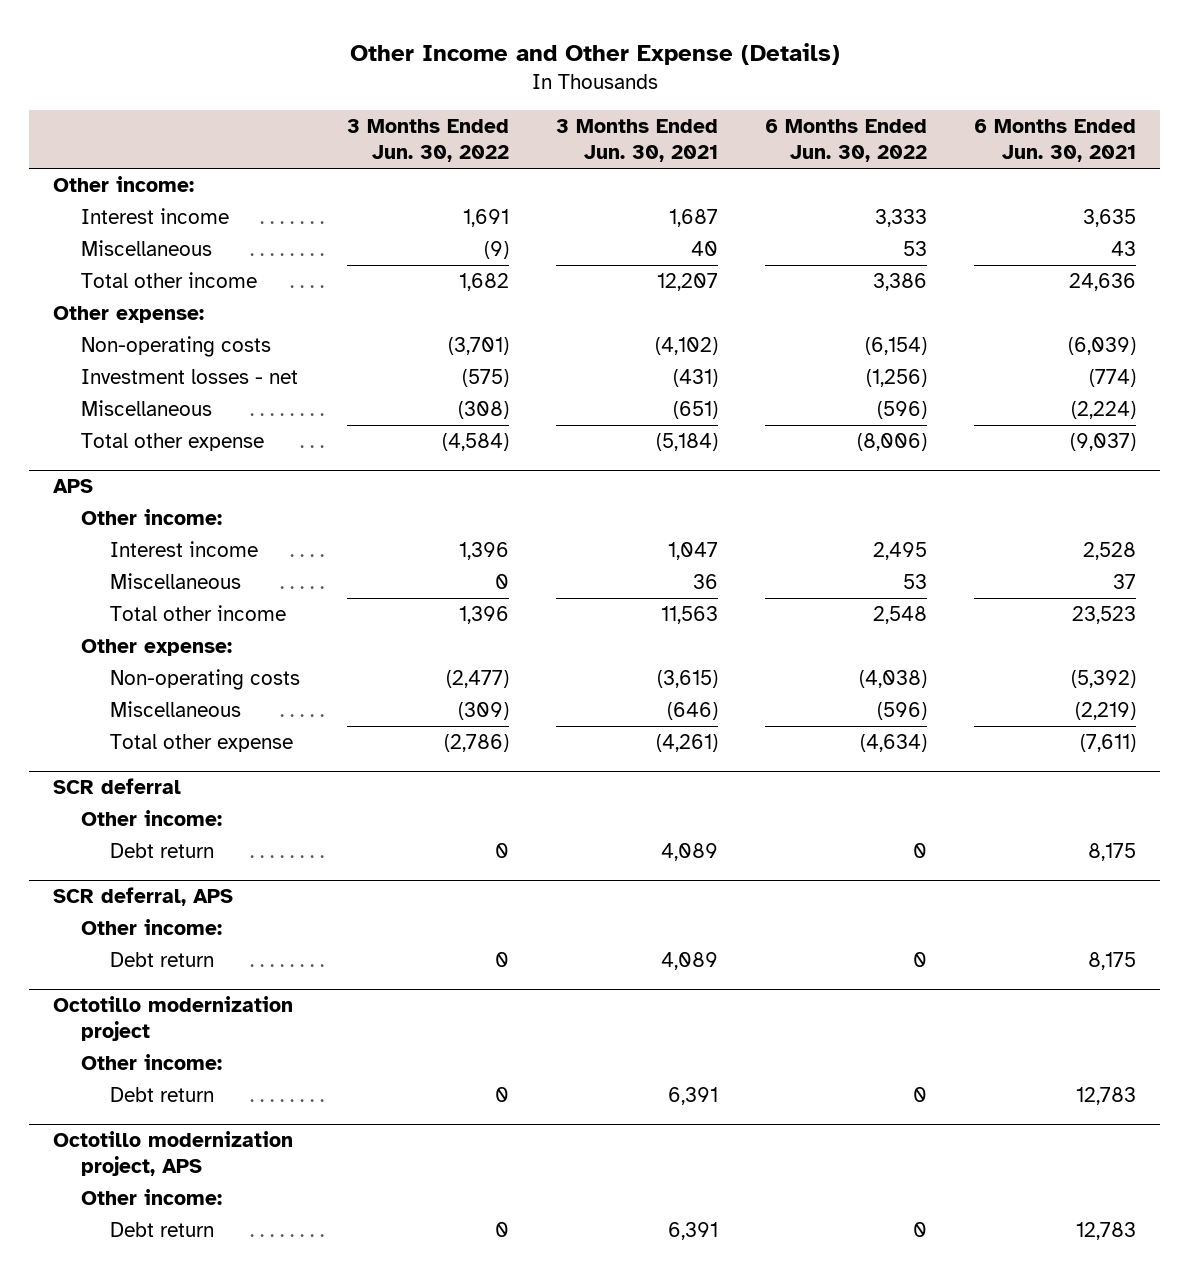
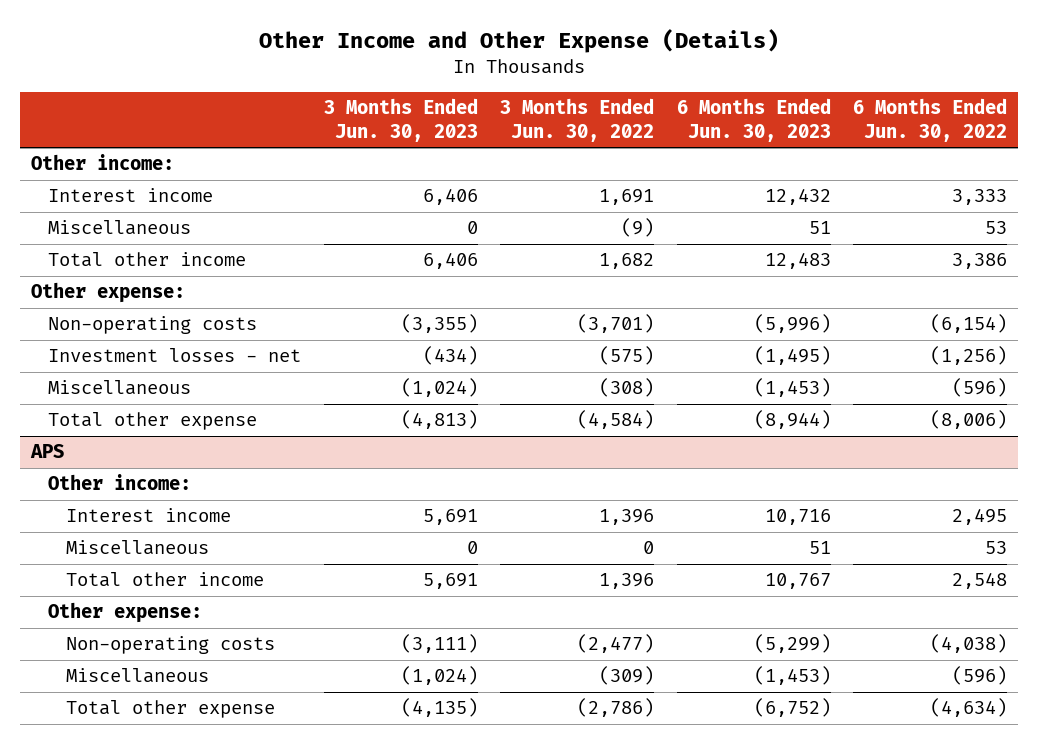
- | 3 Months Ended Jun. 30, 2022 | 3 Months Ended Jun. 30, 2021 | 6 Months Ended Jun. 30, 2022 | 6 Months Ended Jun. 30, 2021
+ | 3 Months Ended Jun. 30, 2023 | 3 Months Ended Jun. 30, 2022 | 6 Months Ended Jun. 30, 2023 | 6 Months Ended Jun. 30, 2022
- SCR deferral
- Other income:
- Debt return | 0 | 4,089 | 0 | 8,175
- SCR deferral, APS
- Other income:
- Debt return | 0 | 4,089 | 0 | 8,175
- Octotillo modernization project
- Other income:
- Debt return | 0 | 6,391 | 0 | 12,783
- Octotillo modernization project, APS
- Other income:
- Debt return | 0 | 6,391 | 0 | 12,783

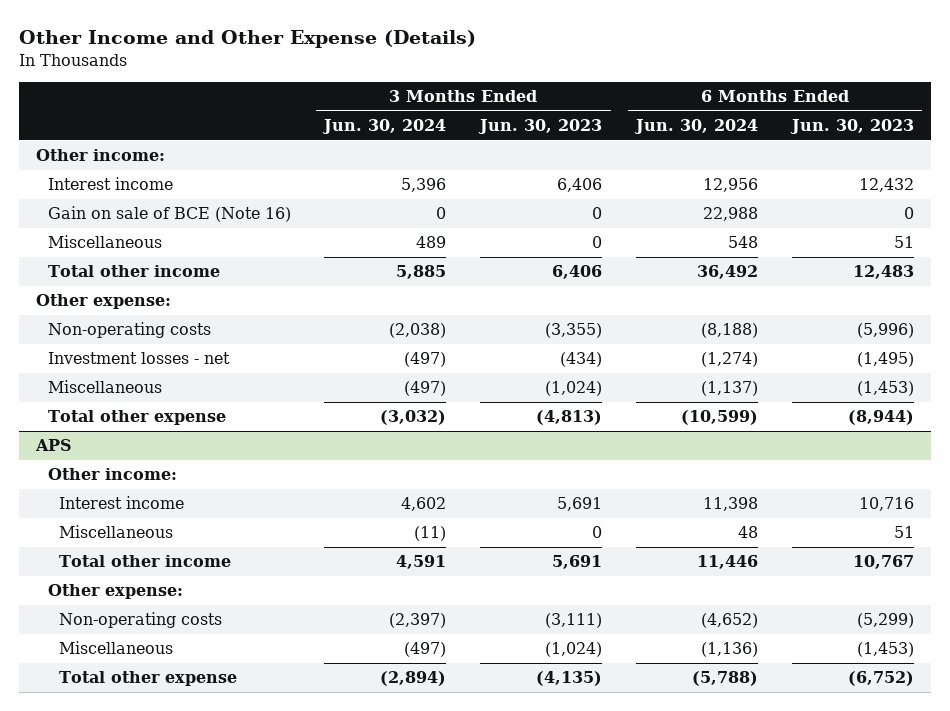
- | 3 Months Ended Jun. 30, 2023 | 3 Months Ended Jun. 30, 2022 | 6 Months Ended Jun. 30, 2023 | 6 Months Ended Jun. 30, 2022
+ | 3 Months Ended Jun. 30, 2024 | 3 Months Ended Jun. 30, 2023 | 6 Months Ended Jun. 30, 2024 | 6 Months Ended Jun. 30, 2023
+ Gain on sale of BCE (Note 16) | 0 | 0 | 22,988 | 0

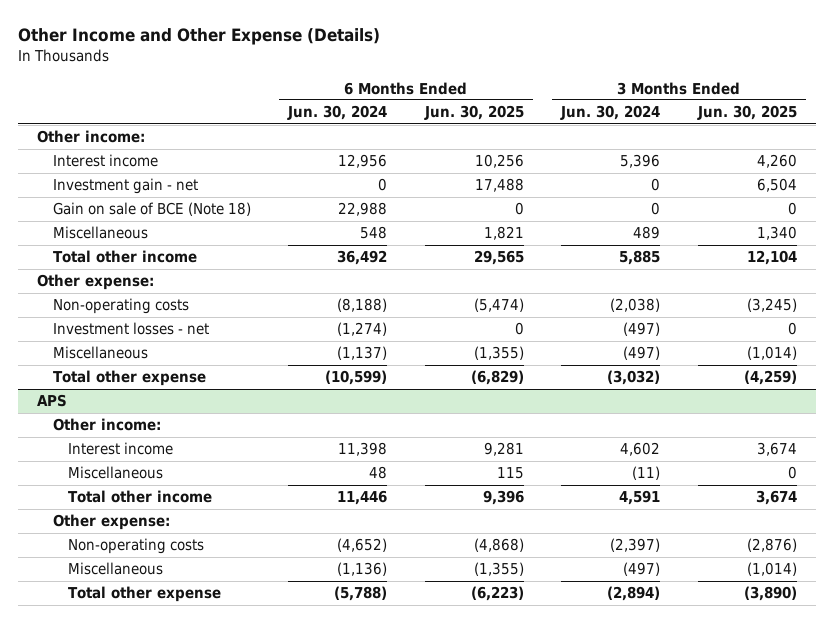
- | 3 Months Ended Jun. 30, 2024 | 3 Months Ended Jun. 30, 2023 | 6 Months Ended Jun. 30, 2024 | 6 Months Ended Jun. 30, 2023
+ | 6 Months Ended Jun. 30, 2024 | 6 Months Ended Jun. 30, 2025 | 3 Months Ended Jun. 30, 2024 | 3 Months Ended Jun. 30, 2025
- Gain on sale of BCE (Note 16) | 0 | 0 | 22,988 | 0
+ Investment gain - net | 0 | 17,488 | 0 | 6,504
+ Gain on sale of BCE (Note 18) | 22,988 | 0 | 0 | 0

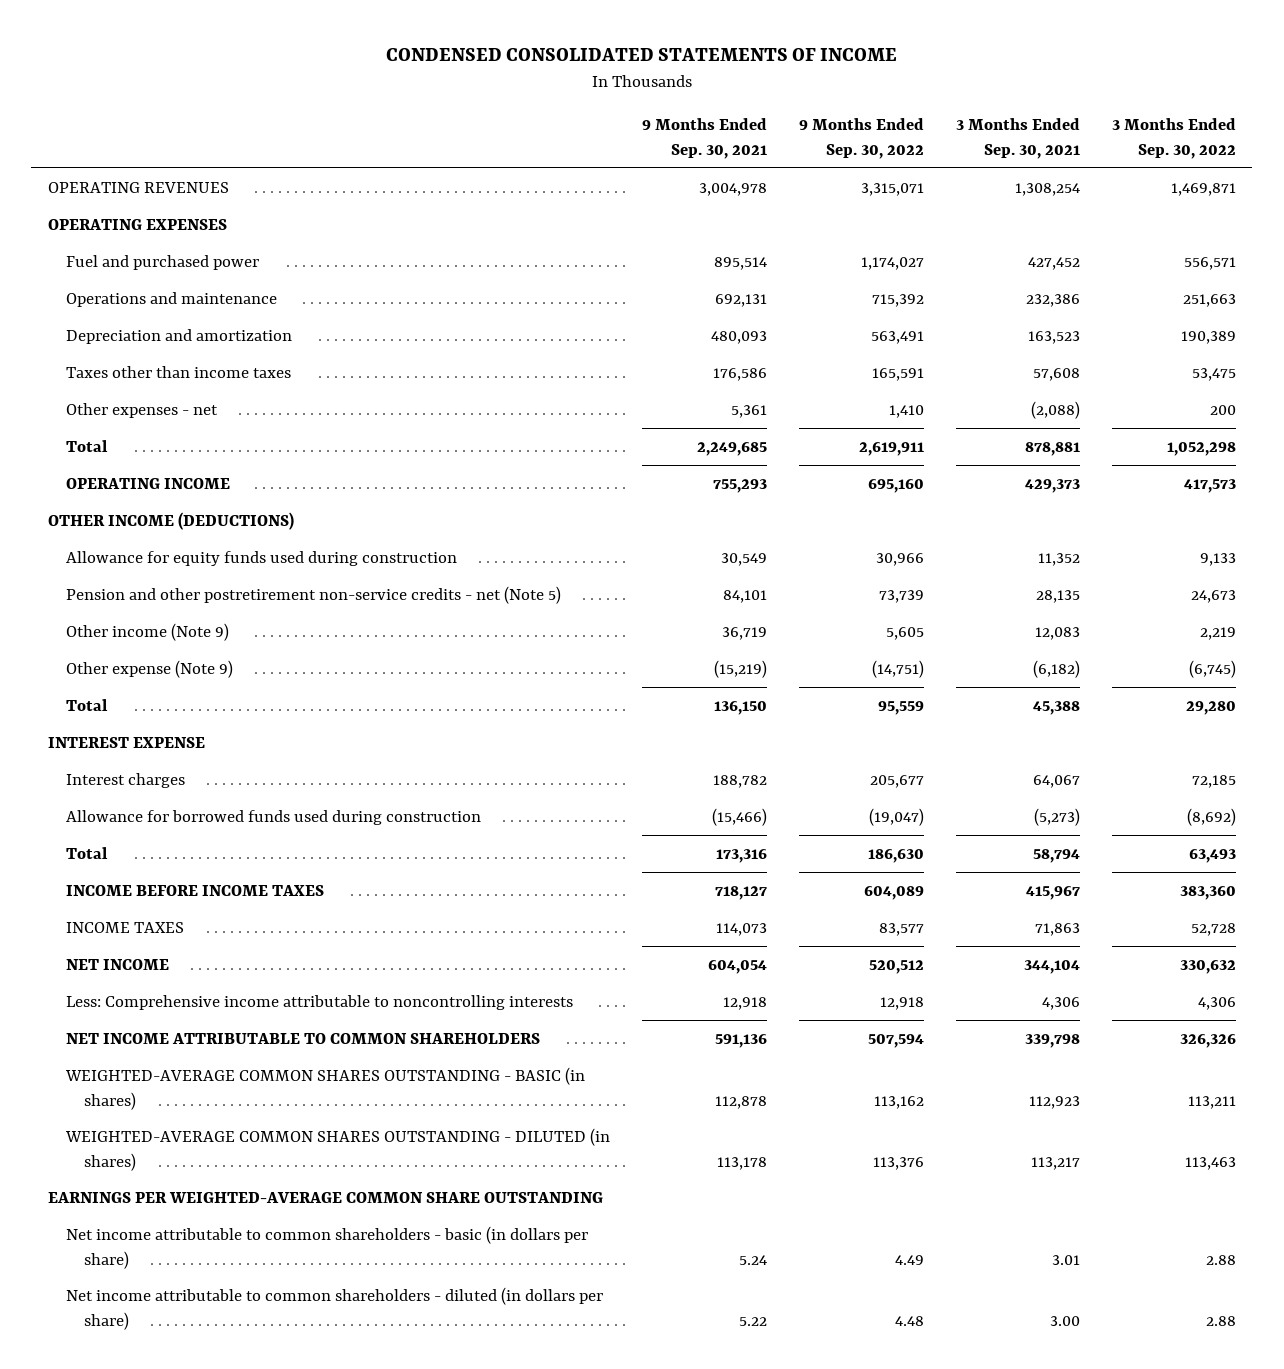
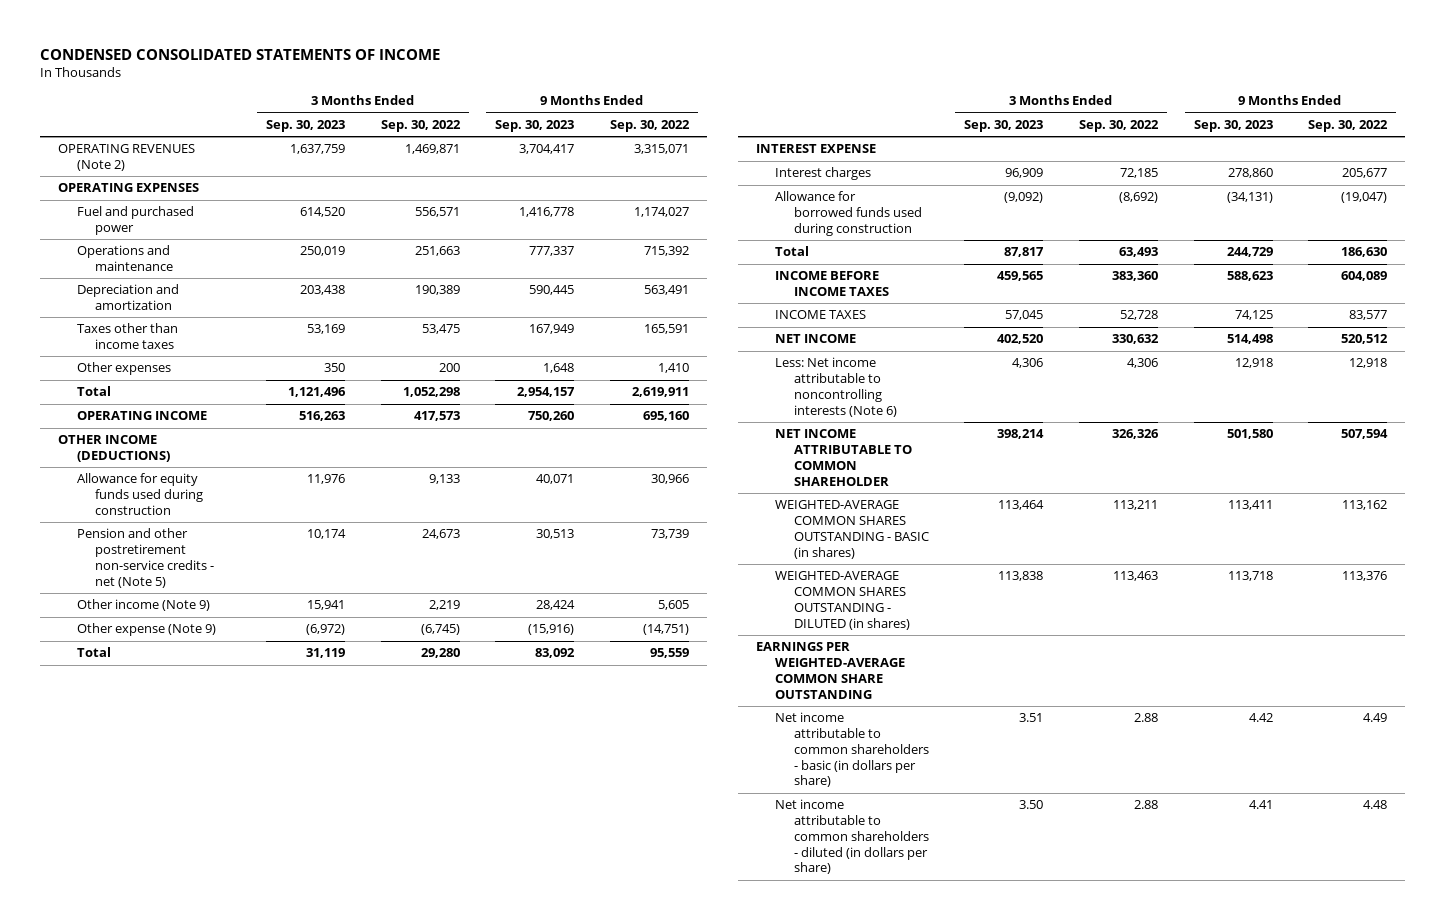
- | 9 Months Ended Sep. 30, 2021 | 9 Months Ended Sep. 30, 2022 | 3 Months Ended Sep. 30, 2021 | 3 Months Ended Sep. 30, 2022
+ | 3 Months Ended Sep. 30, 2023 | 3 Months Ended Sep. 30, 2022 | 9 Months Ended Sep. 30, 2023 | 9 Months Ended Sep. 30, 2022
- OPERATING REVENUES | 3,004,978 | 3,315,071 | 1,308,254 | 1,469,871
+ OPERATING REVENUES (Note 2) | 1,637,759 | 1,469,871 | 3,704,417 | 3,315,071
- Other expenses - net | 5,361 | 1,410 | (2,088) | 200
+ Other expenses | 350 | 200 | 1,648 | 1,410
- Less: Comprehensive income attributable to noncontrolling interests | 12,918 | 12,918 | 4,306 | 4,306
- NET INCOME ATTRIBUTABLE TO COMMON SHAREHOLDERS | 591,136 | 507,594 | 339,798 | 326,326
+ Less: Net income attributable to noncontrolling interests (Note 6) | 4,306 | 4,306 | 12,918 | 12,918
+ NET INCOME ATTRIBUTABLE TO COMMON SHAREHOLDER | 398,214 | 326,326 | 501,580 | 507,594

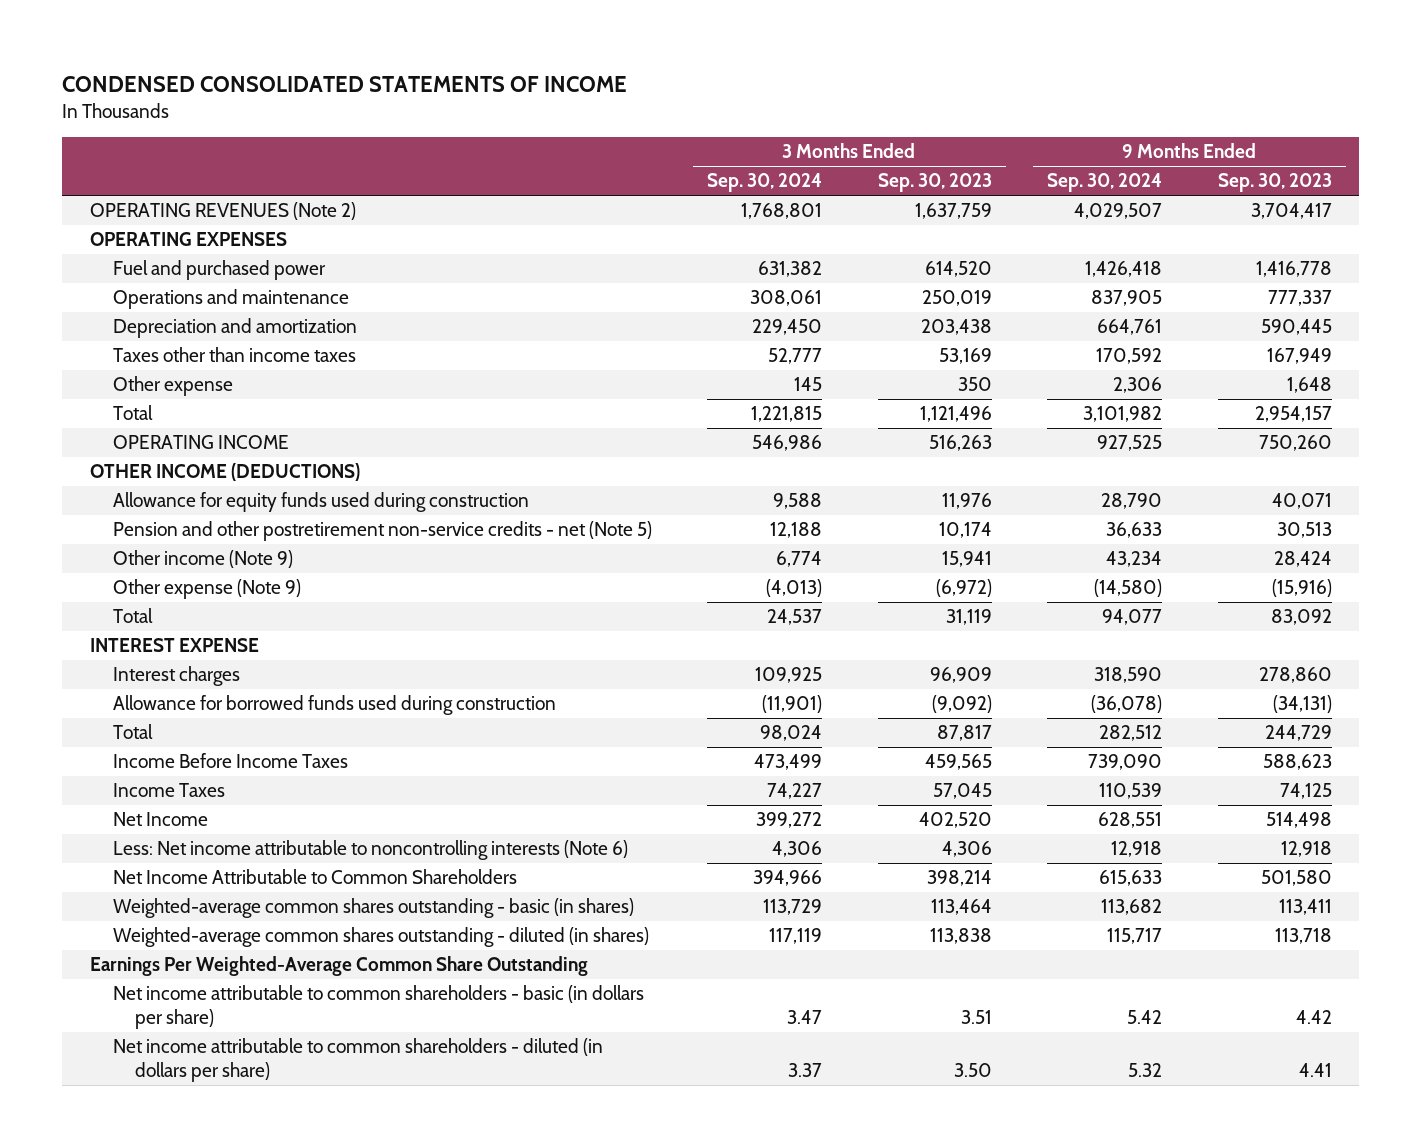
- | 3 Months Ended Sep. 30, 2023 | 3 Months Ended Sep. 30, 2022 | 9 Months Ended Sep. 30, 2023 | 9 Months Ended Sep. 30, 2022
+ | 3 Months Ended Sep. 30, 2024 | 3 Months Ended Sep. 30, 2023 | 9 Months Ended Sep. 30, 2024 | 9 Months Ended Sep. 30, 2023
- Other expenses | 350 | 200 | 1,648 | 1,410
+ Other expense | 145 | 350 | 2,306 | 1,648
- INCOME BEFORE INCOME TAXES | 459,565 | 383,360 | 588,623 | 604,089
- INCOME TAXES | 57,045 | 52,728 | 74,125 | 83,577
- NET INCOME | 402,520 | 330,632 | 514,498 | 520,512
+ Income Before Income Taxes | 473,499 | 459,565 | 739,090 | 588,623
+ Income Taxes | 74,227 | 57,045 | 110,539 | 74,125
+ Net Income | 399,272 | 402,520 | 628,551 | 514,498
- NET INCOME ATTRIBUTABLE TO COMMON SHAREHOLDER | 398,214 | 326,326 | 501,580 | 507,594
- WEIGHTED-AVERAGE COMMON SHARES OUTSTANDING - BASIC (in shares) | 113,464 | 113,211 | 113,411 | 113,162
- WEIGHTED-AVERAGE COMMON SHARES OUTSTANDING - DILUTED (in shares) | 113,838 | 113,463 | 113,718 | 113,376
- EARNINGS PER WEIGHTED-AVERAGE COMMON SHARE OUTSTANDING
+ Net Income Attributable to Common Shareholders | 394,966 | 398,214 | 615,633 | 501,580
+ Weighted-average common shares outstanding - basic (in shares) | 113,729 | 113,464 | 113,682 | 113,411
+ Weighted-average common shares outstanding - diluted (in shares) | 117,119 | 113,838 | 115,717 | 113,718
+ Earnings Per Weighted-Average Common Share Outstanding

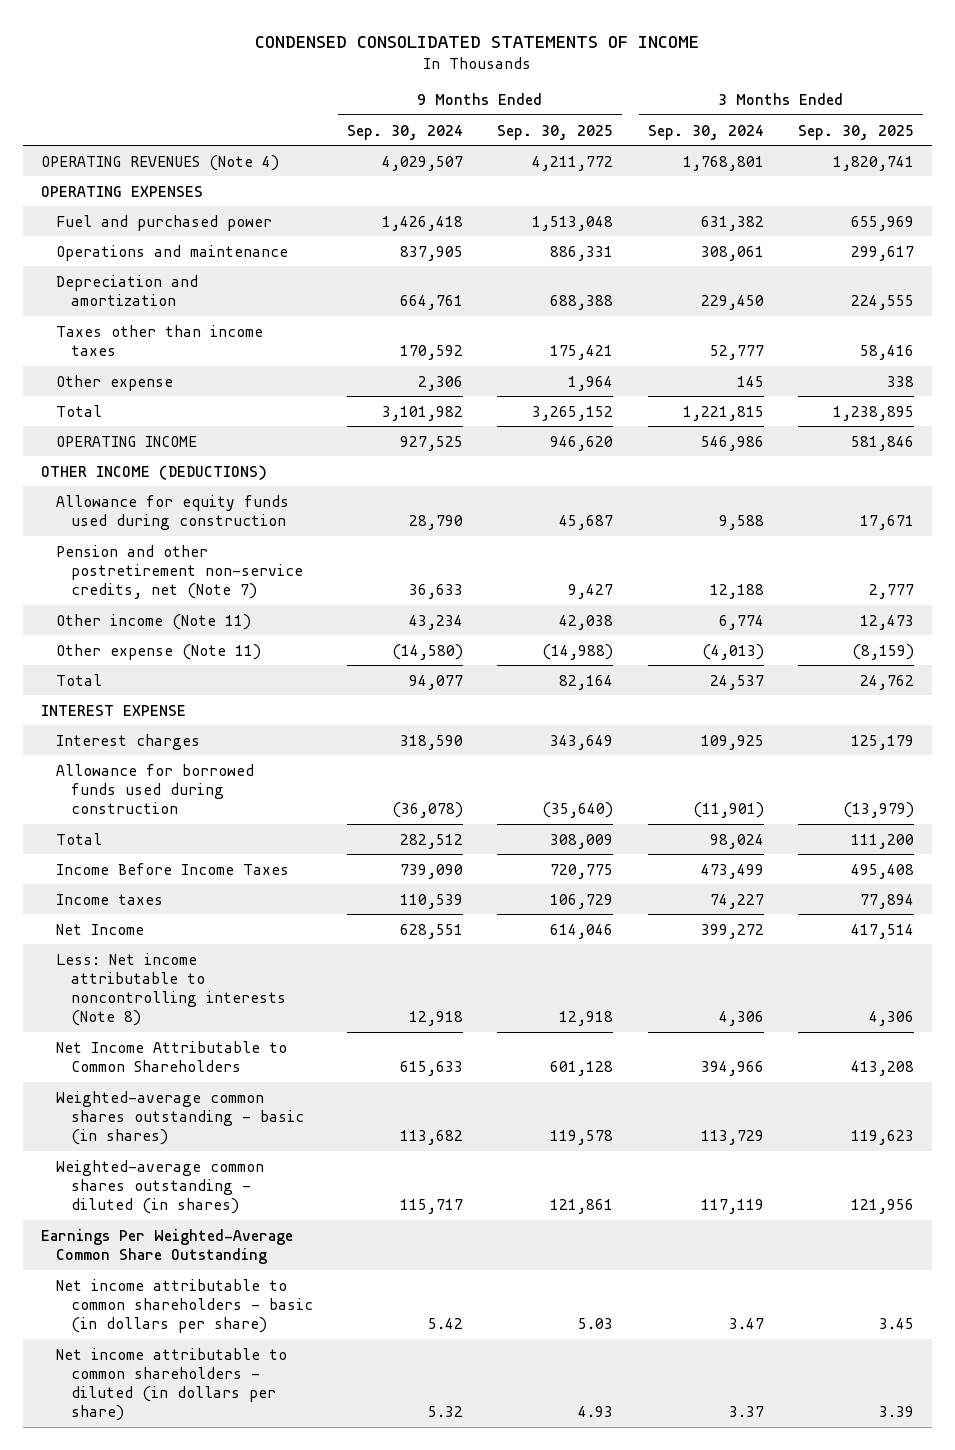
- | 3 Months Ended Sep. 30, 2024 | 3 Months Ended Sep. 30, 2023 | 9 Months Ended Sep. 30, 2024 | 9 Months Ended Sep. 30, 2023
+ | 9 Months Ended Sep. 30, 2024 | 9 Months Ended Sep. 30, 2025 | 3 Months Ended Sep. 30, 2024 | 3 Months Ended Sep. 30, 2025
- OPERATING REVENUES (Note 2) | 1,768,801 | 1,637,759 | 4,029,507 | 3,704,417
+ OPERATING REVENUES (Note 4) | 4,029,507 | 4,211,772 | 1,768,801 | 1,820,741
- Pension and other postretirement non-service credits - net (Note 5) | 12,188 | 10,174 | 36,633 | 30,513
- Other income (Note 9) | 6,774 | 15,941 | 43,234 | 28,424
- Other expense (Note 9) | (4,013) | (6,972) | (14,580) | (15,916)
+ Pension and other postretirement non-service credits, net (Note 7) | 36,633 | 9,427 | 12,188 | 2,777
+ Other income (Note 11) | 43,234 | 42,038 | 6,774 | 12,473
+ Other expense (Note 11) | (14,580) | (14,988) | (4,013) | (8,159)
- Income Taxes | 74,227 | 57,045 | 110,539 | 74,125
+ Income taxes | 110,539 | 106,729 | 74,227 | 77,894
- Less: Net income attributable to noncontrolling interests (Note 6) | 4,306 | 4,306 | 12,918 | 12,918
+ Less: Net income attributable to noncontrolling interests (Note 8) | 12,918 | 12,918 | 4,306 | 4,306

